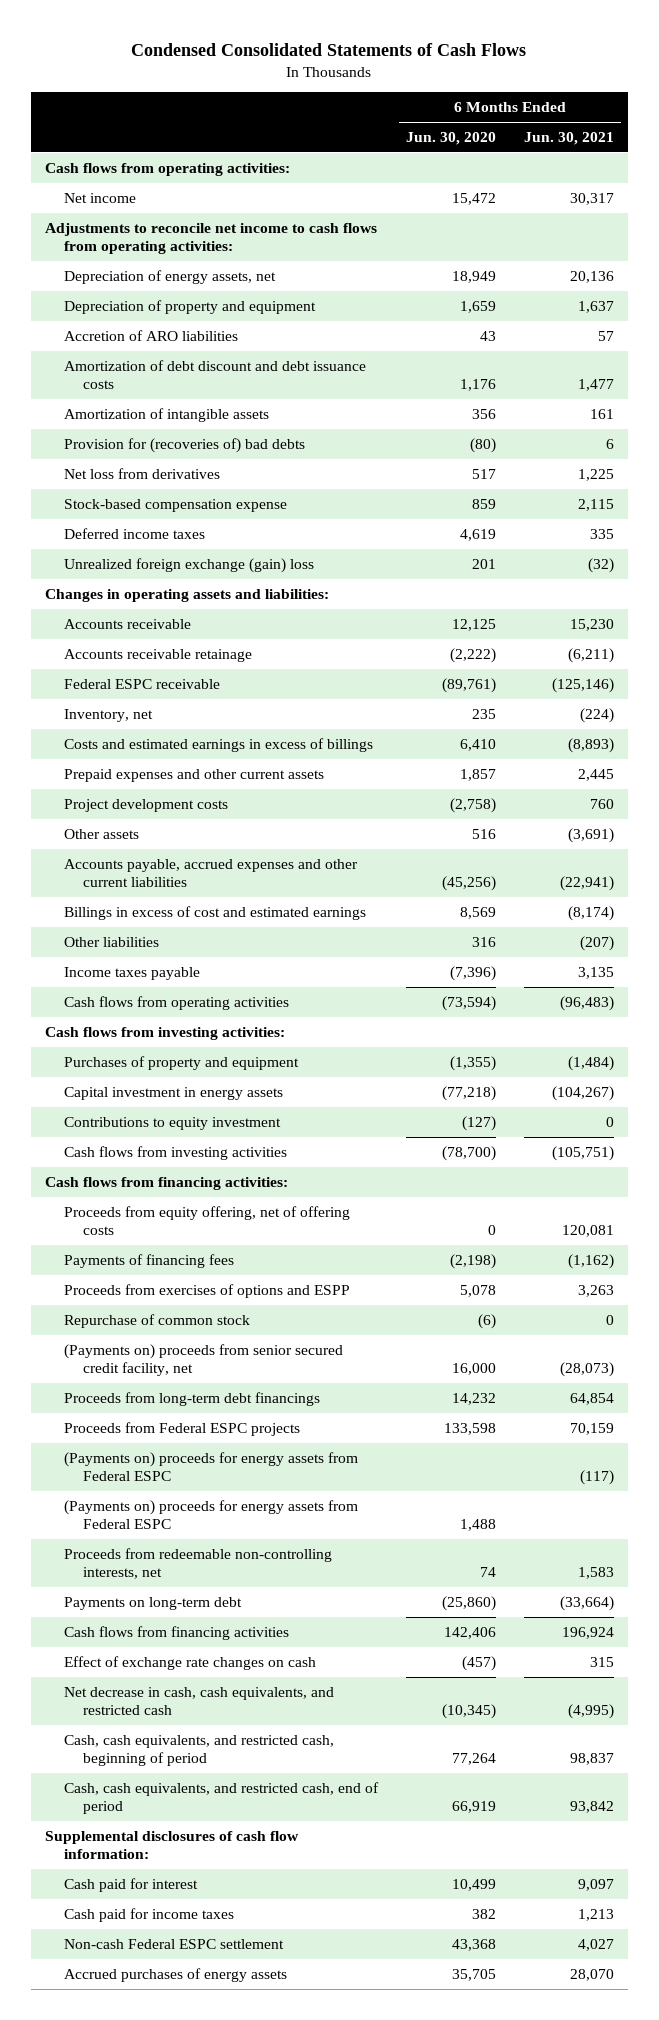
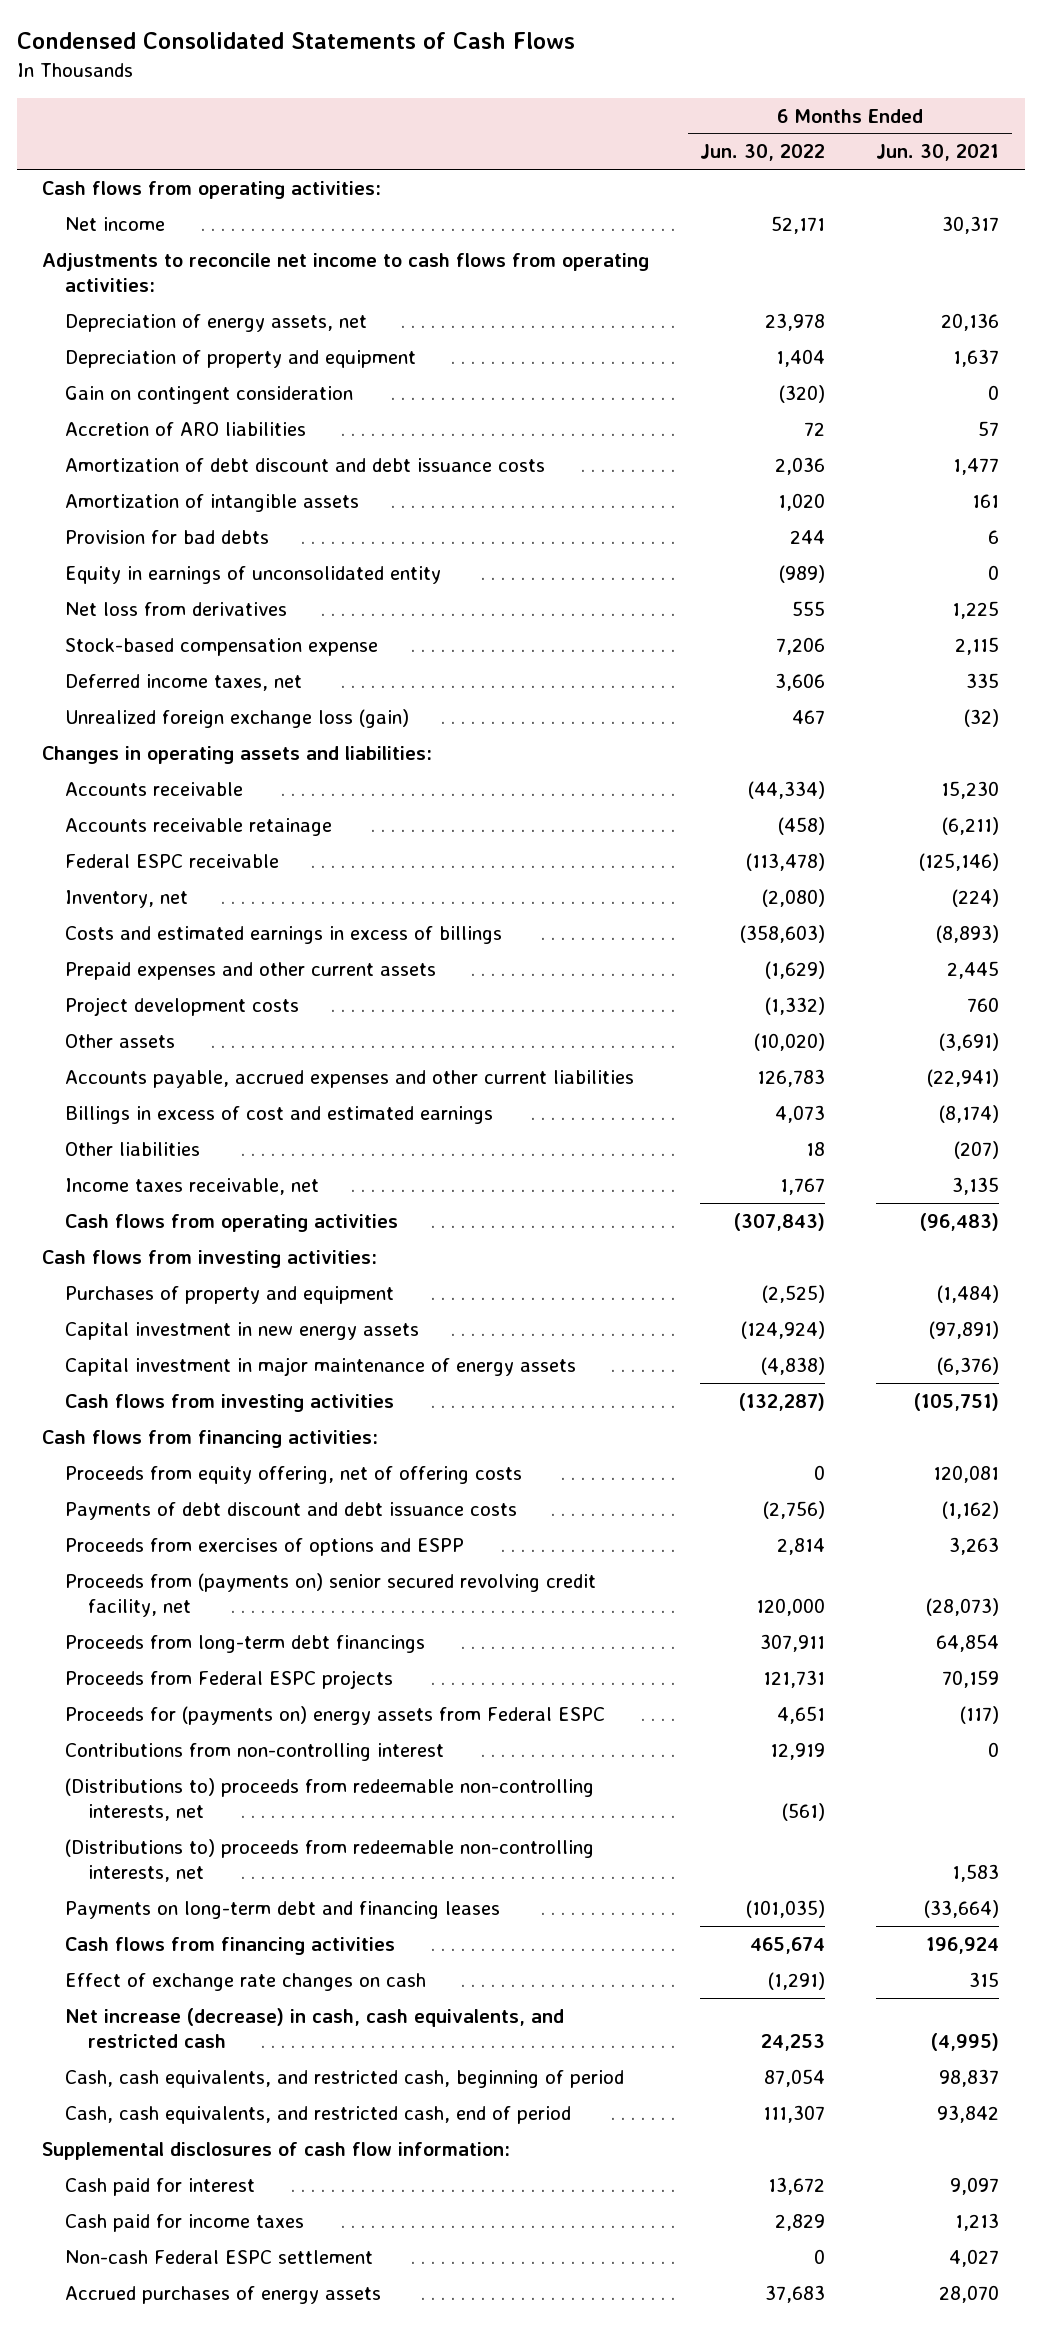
- | 6 Months Ended Jun. 30, 2020 | 6 Months Ended Jun. 30, 2021
+ | 6 Months Ended Jun. 30, 2022 | 6 Months Ended Jun. 30, 2021
+ Gain on contingent consideration | (320) | 0
- Provision for (recoveries of) bad debts | (80) | 6
+ Provision for bad debts | 244 | 6
+ Equity in earnings of unconsolidated entity | (989) | 0
- Deferred income taxes | 4,619 | 335
- Unrealized foreign exchange (gain) loss | 201 | (32)
+ Deferred income taxes, net | 3,606 | 335
+ Unrealized foreign exchange loss (gain) | 467 | (32)
- Income taxes payable | (7,396) | 3,135
+ Income taxes receivable, net | 1,767 | 3,135
- Capital investment in energy assets | (77,218) | (104,267)
- Contributions to equity investment | (127) | 0
+ Capital investment in new energy assets | (124,924) | (97,891)
+ Capital investment in major maintenance of energy assets | (4,838) | (6,376)
- Payments of financing fees | (2,198) | (1,162)
+ Payments of debt discount and debt issuance costs | (2,756) | (1,162)
- Repurchase of common stock | (6) | 0
- (Payments on) proceeds from senior secured credit facility, net | 16,000 | (28,073)
+ Proceeds from (payments on) senior secured revolving credit facility, net | 120,000 | (28,073)
- (Payments on) proceeds for energy assets from Federal ESPC | | (117)
- (Payments on) proceeds for energy assets from Federal ESPC | 1,488 |
- Proceeds from redeemable non-controlling interests, net | 74 | 1,583
- Payments on long-term debt | (25,860) | (33,664)
+ Proceeds for (payments on) energy assets from Federal ESPC | 4,651 | (117)
+ Contributions from non-controlling interest | 12,919 | 0
+ (Distributions to) proceeds from redeemable non-controlling interests, net | (561) |
+ (Distributions to) proceeds from redeemable non-controlling interests, net | | 1,583
+ Payments on long-term debt and financing leases | (101,035) | (33,664)
- Net decrease in cash, cash equivalents, and restricted cash | (10,345) | (4,995)
+ Net increase (decrease) in cash, cash equivalents, and restricted cash | 24,253 | (4,995)

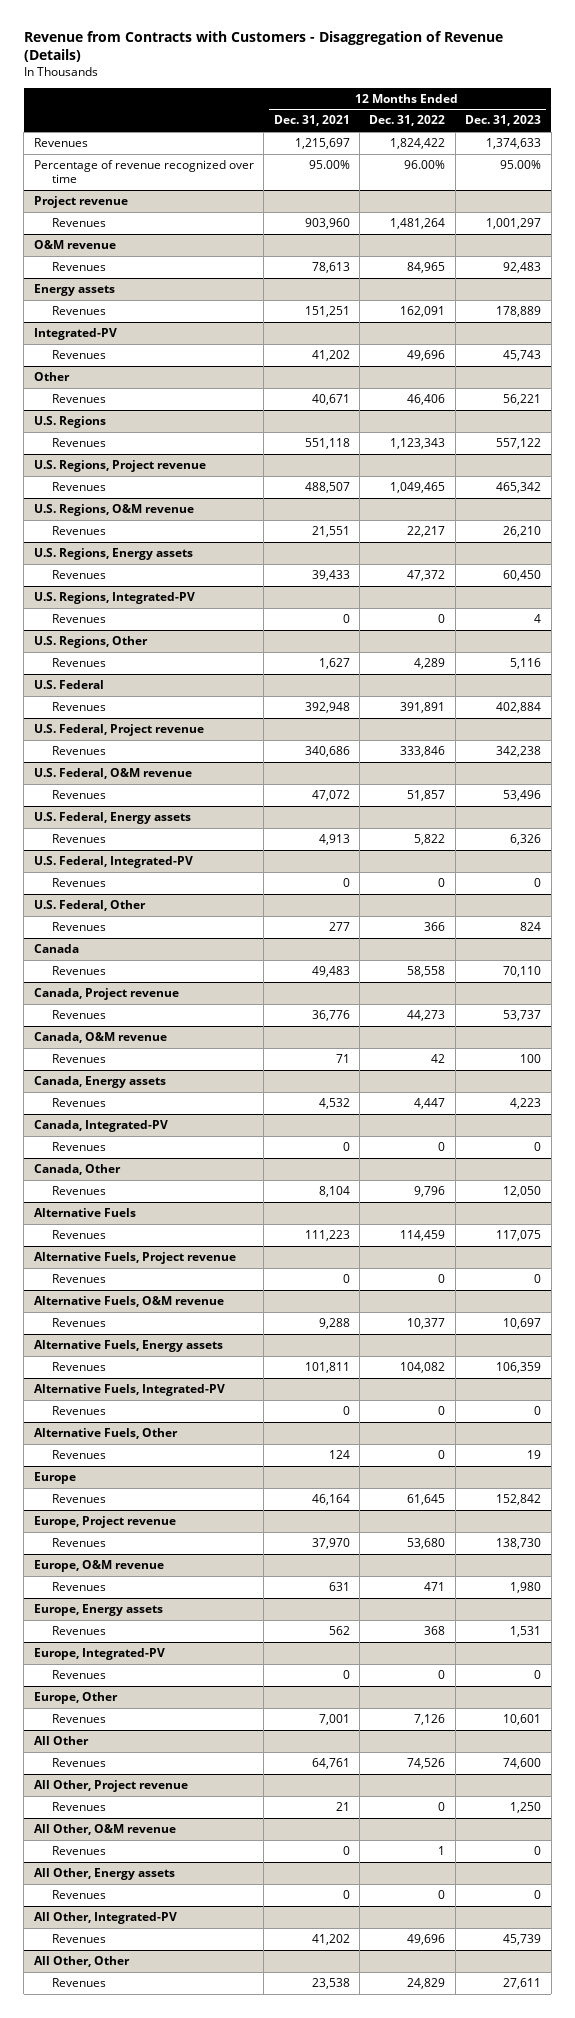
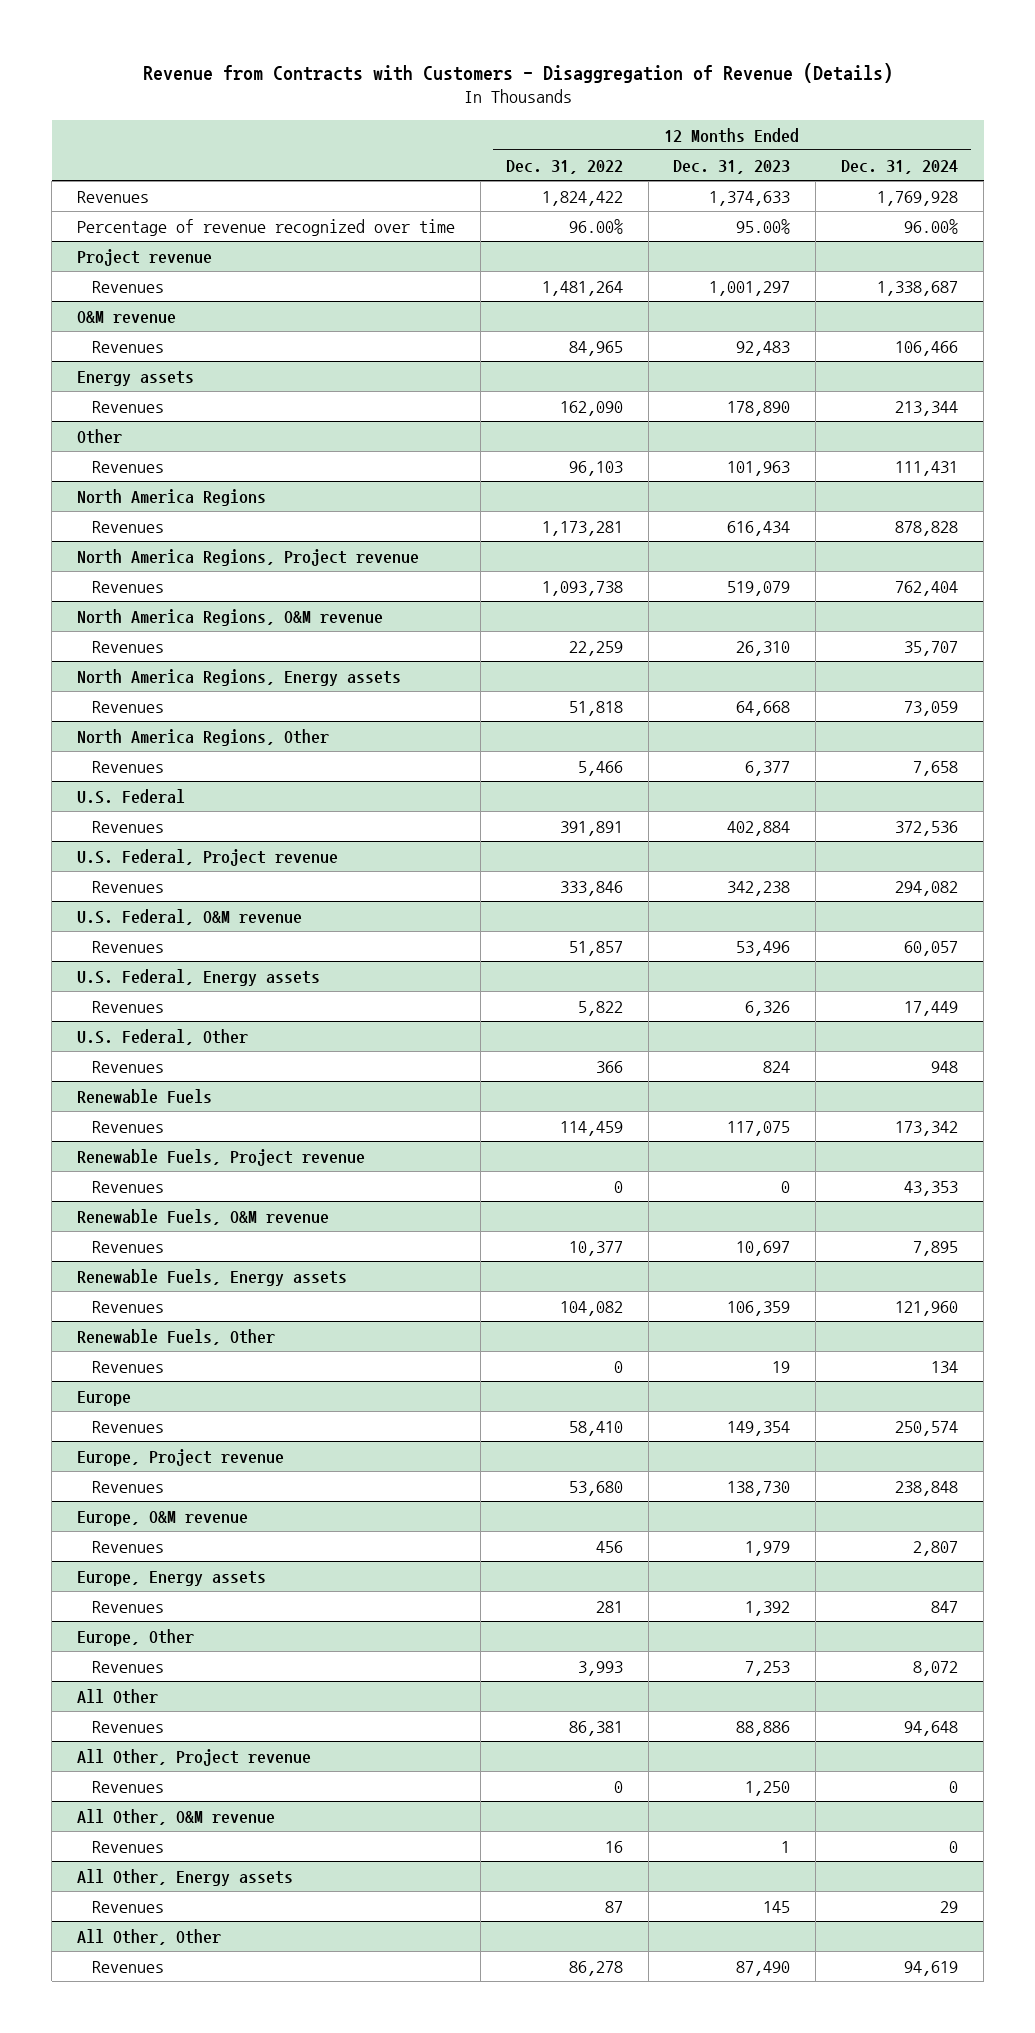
- | 12 Months Ended Dec. 31, 2021 | 12 Months Ended Dec. 31, 2022 | 12 Months Ended Dec. 31, 2023
+ | 12 Months Ended Dec. 31, 2022 | 12 Months Ended Dec. 31, 2023 | 12 Months Ended Dec. 31, 2024
@ Energy assets
- Revenues | 151,251 | 162,091 | 178,889
- Integrated-PV
- Revenues | 41,202 | 49,696 | 45,743
@ Energy assets
+ Revenues | 162,090 | 178,890 | 213,344
@ Other
- Revenues | 40,671 | 46,406 | 56,221
- U.S. Regions
- Revenues | 551,118 | 1,123,343 | 557,122
- U.S. Regions, Project revenue
- Revenues | 488,507 | 1,049,465 | 465,342
- U.S. Regions, O&M revenue
- Revenues | 21,551 | 22,217 | 26,210
- U.S. Regions, Energy assets
- Revenues | 39,433 | 47,372 | 60,450
- U.S. Regions, Integrated-PV
- Revenues | 0 | 0 | 4
- U.S. Regions, Other
- Revenues | 1,627 | 4,289 | 5,116
@ Other
+ Revenues | 96,103 | 101,963 | 111,431
+ North America Regions
+ Revenues | 1,173,281 | 616,434 | 878,828
+ North America Regions, Project revenue
+ Revenues | 1,093,738 | 519,079 | 762,404
+ North America Regions, O&M revenue
+ Revenues | 22,259 | 26,310 | 35,707
+ North America Regions, Energy assets
+ Revenues | 51,818 | 64,668 | 73,059
+ North America Regions, Other
+ Revenues | 5,466 | 6,377 | 7,658
- U.S. Federal, Integrated-PV
- Revenues | 0 | 0 | 0
- Canada
- Revenues | 49,483 | 58,558 | 70,110
- Canada, Project revenue
- Revenues | 36,776 | 44,273 | 53,737
- Canada, O&M revenue
- Revenues | 71 | 42 | 100
- Canada, Energy assets
- Revenues | 4,532 | 4,447 | 4,223
- Canada, Integrated-PV
- Revenues | 0 | 0 | 0
- Canada, Other
- Revenues | 8,104 | 9,796 | 12,050
- Alternative Fuels
+ Renewable Fuels
- Alternative Fuels, Project revenue
+ Renewable Fuels, Project revenue
- Alternative Fuels, O&M revenue
+ Renewable Fuels, O&M revenue
- Alternative Fuels, Energy assets
+ Renewable Fuels, Energy assets
- Alternative Fuels, Integrated-PV
- Revenues | 0 | 0 | 0
- Alternative Fuels, Other
+ Renewable Fuels, Other
@ Europe
- Revenues | 46,164 | 61,645 | 152,842
+ Revenues | 58,410 | 149,354 | 250,574
@ Europe, O&M revenue
- Revenues | 631 | 471 | 1,980
+ Revenues | 456 | 1,979 | 2,807
@ Europe, Energy assets
- Revenues | 562 | 368 | 1,531
- Europe, Integrated-PV
- Revenues | 0 | 0 | 0
@ Europe, Energy assets
+ Revenues | 281 | 1,392 | 847
@ Europe, Other
- Revenues | 7,001 | 7,126 | 10,601
+ Revenues | 3,993 | 7,253 | 8,072
@ All Other
- Revenues | 64,761 | 74,526 | 74,600
+ Revenues | 86,381 | 88,886 | 94,648
@ All Other, O&M revenue
- Revenues | 0 | 1 | 0
+ Revenues | 16 | 1 | 0
@ All Other, Energy assets
- Revenues | 0 | 0 | 0
- All Other, Integrated-PV
- Revenues | 41,202 | 49,696 | 45,739
@ All Other, Energy assets
+ Revenues | 87 | 145 | 29
@ All Other, Other
- Revenues | 23,538 | 24,829 | 27,611
+ Revenues | 86,278 | 87,490 | 94,619

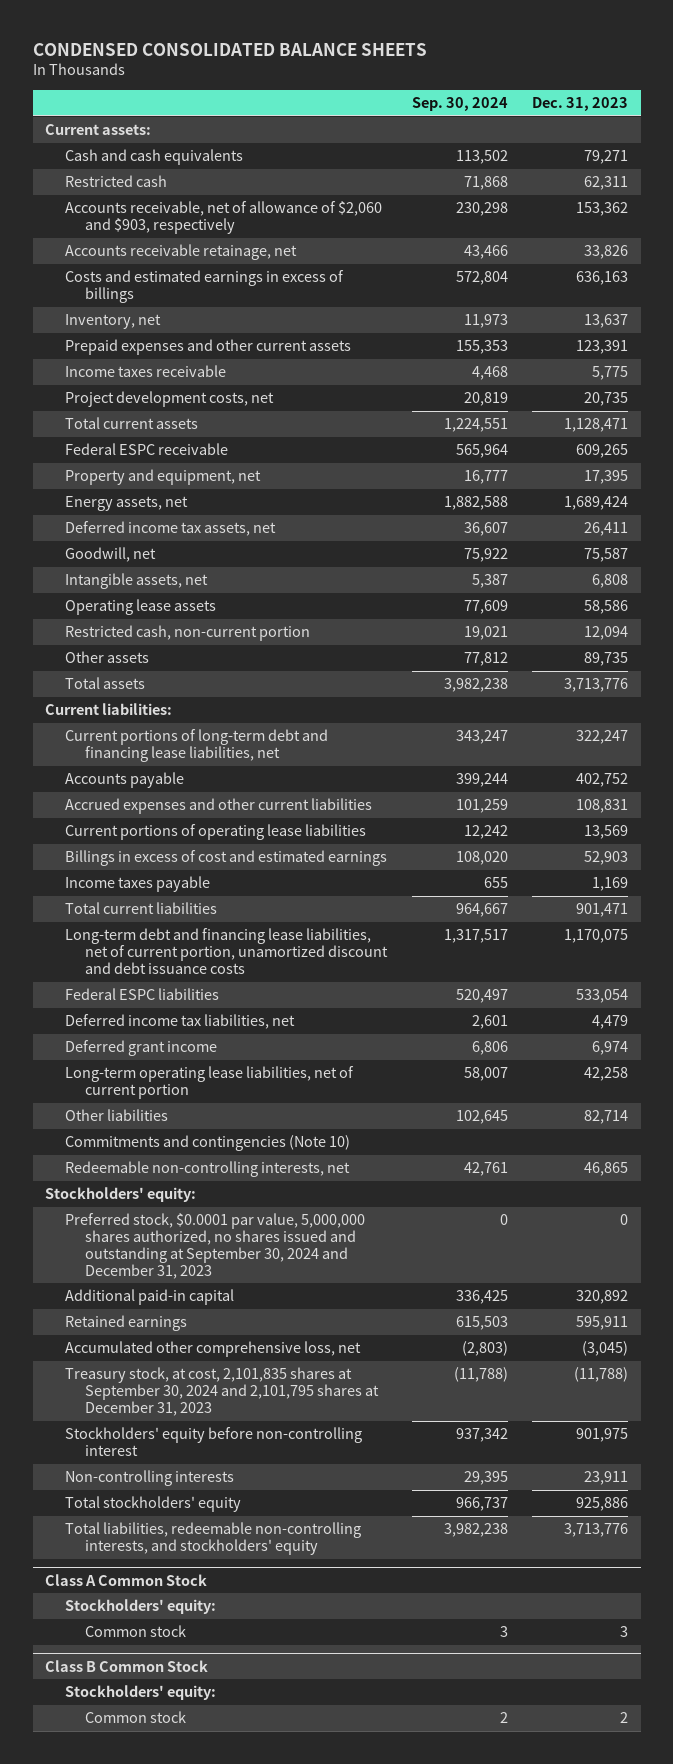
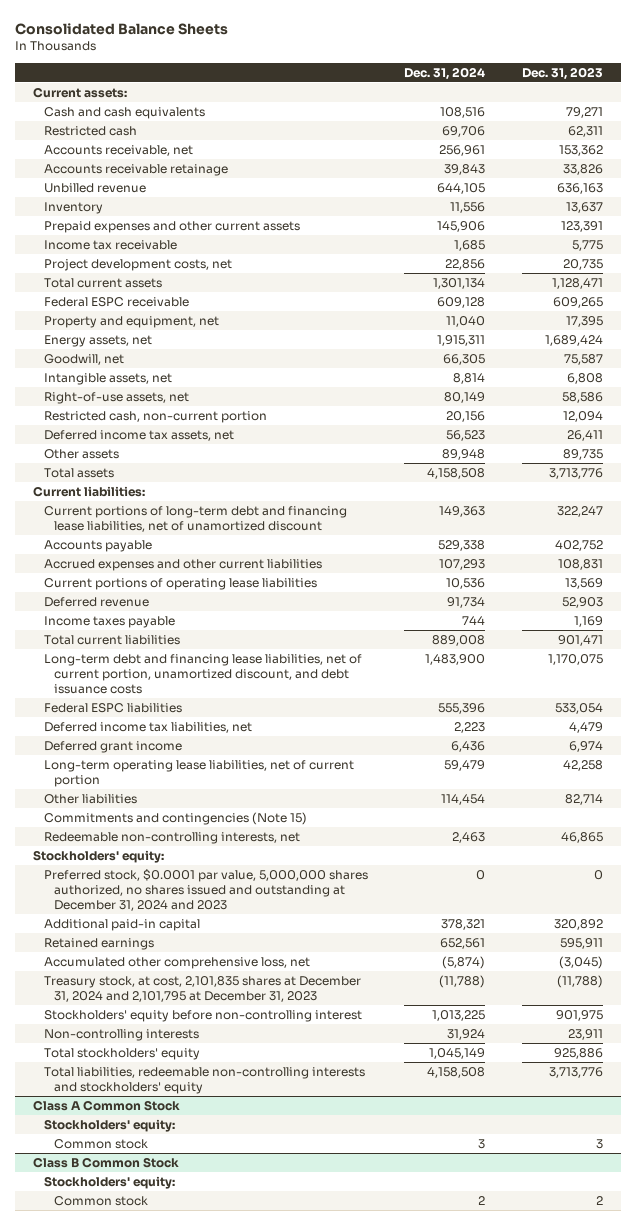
- CONDENSED CONSOLIDATED BALANCE SHEETS
+ Consolidated Balance Sheets
- | Sep. 30, 2024 | Dec. 31, 2023
+ | Dec. 31, 2024 | Dec. 31, 2023
- Accounts receivable, net of allowance of $2,060 and $903, respectively | 230,298 | 153,362
- Accounts receivable retainage, net | 43,466 | 33,826
- Costs and estimated earnings in excess of billings | 572,804 | 636,163
- Inventory, net | 11,973 | 13,637
+ Accounts receivable, net | 256,961 | 153,362
+ Accounts receivable retainage | 39,843 | 33,826
+ Unbilled revenue | 644,105 | 636,163
+ Inventory | 11,556 | 13,637
- Income taxes receivable | 4,468 | 5,775
+ Income tax receivable | 1,685 | 5,775
- Operating lease assets | 77,609 | 58,586
+ Right-of-use assets, net | 80,149 | 58,586
moved down: Deferred income tax assets, net | 56,523 | 26,411
- Current portions of long-term debt and financing lease liabilities, net | 343,247 | 322,247
+ Current portions of long-term debt and financing lease liabilities, net of unamortized discount | 149,363 | 322,247
- Billings in excess of cost and estimated earnings | 108,020 | 52,903
+ Deferred revenue | 91,734 | 52,903
- Long-term debt and financing lease liabilities, net of current portion, unamortized discount and debt issuance costs | 1,317,517 | 1,170,075
+ Long-term debt and financing lease liabilities, net of current portion, unamortized discount, and debt issuance costs | 1,483,900 | 1,170,075
- Commitments and contingencies (Note 10)
+ Commitments and contingencies (Note 15)
- Preferred stock, $0.0001 par value, 5,000,000 shares authorized, no shares issued and outstanding at September 30, 2024 and December 31, 2023 | 0 | 0
+ Preferred stock, $0.0001 par value, 5,000,000 shares authorized, no shares issued and outstanding at December 31, 2024 and 2023 | 0 | 0
- Treasury stock, at cost, 2,101,835 shares at September 30, 2024 and 2,101,795 shares at December 31, 2023 | (11,788) | (11,788)
+ Treasury stock, at cost, 2,101,835 shares at December 31, 2024 and 2,101,795 at December 31, 2023 | (11,788) | (11,788)
- Total liabilities, redeemable non-controlling interests, and stockholders' equity | 3,982,238 | 3,713,776
+ Total liabilities, redeemable non-controlling interests and stockholders' equity | 4,158,508 | 3,713,776

